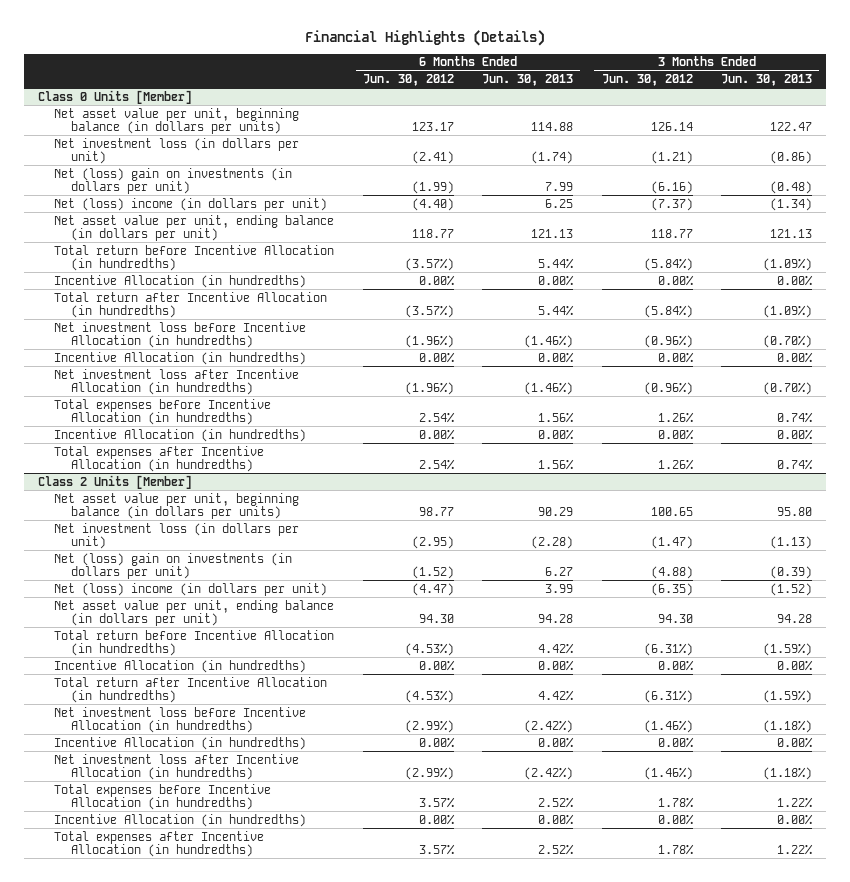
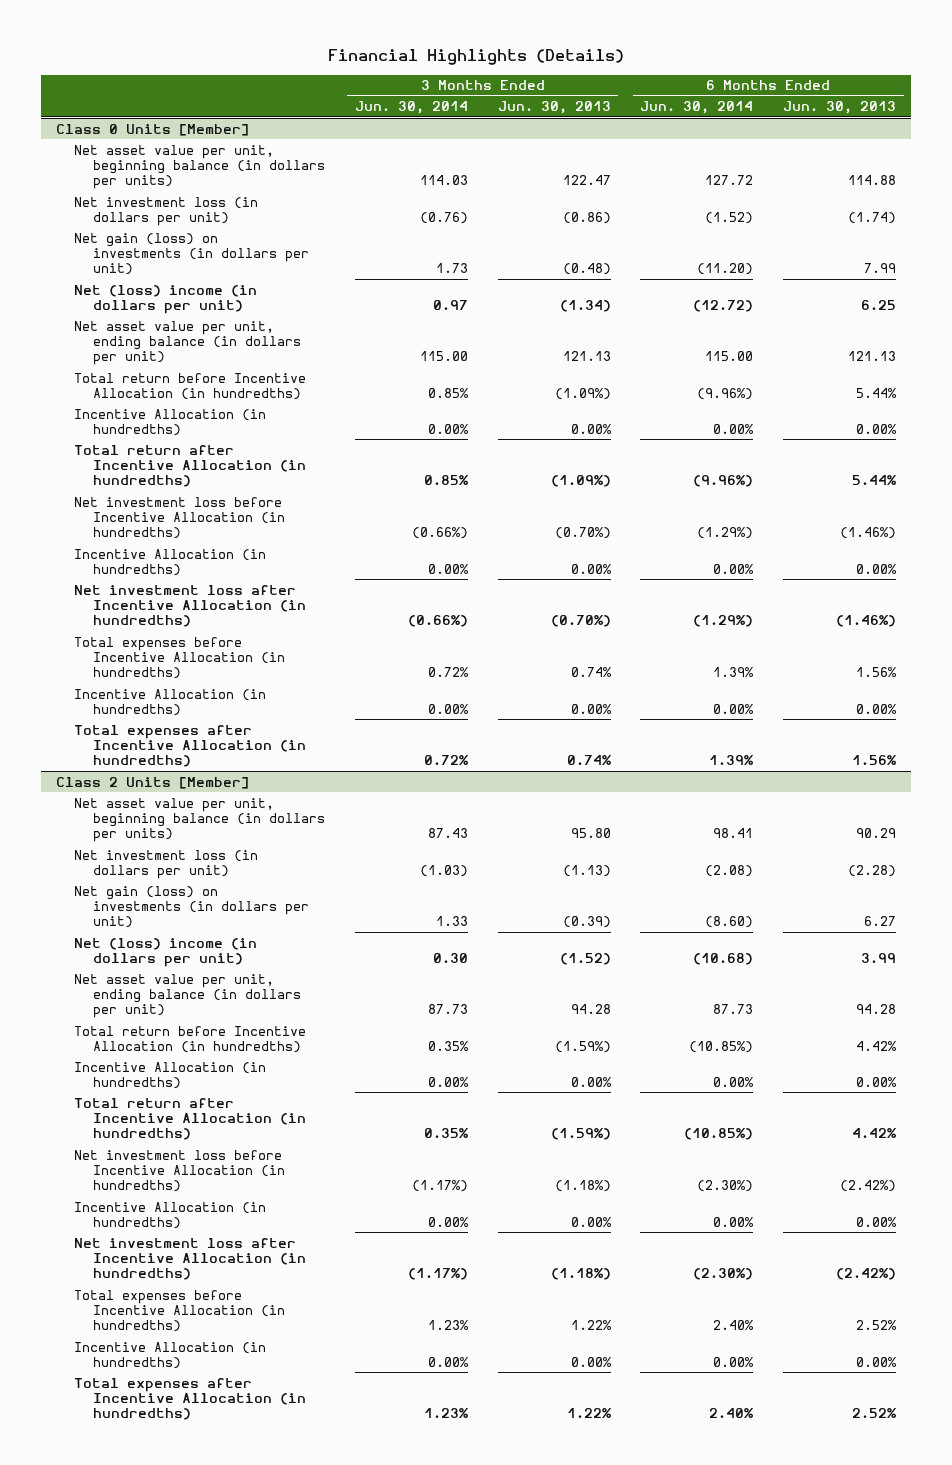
- | 6 Months Ended Jun. 30, 2012 | 6 Months Ended Jun. 30, 2013 | 3 Months Ended Jun. 30, 2012 | 3 Months Ended Jun. 30, 2013
+ | 3 Months Ended Jun. 30, 2014 | 3 Months Ended Jun. 30, 2013 | 6 Months Ended Jun. 30, 2014 | 6 Months Ended Jun. 30, 2013
@ Class 0 Units [Member]
- Net (loss) gain on investments (in dollars per unit) | (1.99) | 7.99 | (6.16) | (0.48)
+ Net gain (loss) on investments (in dollars per unit) | 1.73 | (0.48) | (11.20) | 7.99
@ Class 2 Units [Member]
- Net (loss) gain on investments (in dollars per unit) | (1.52) | 6.27 | (4.88) | (0.39)
+ Net gain (loss) on investments (in dollars per unit) | 1.33 | (0.39) | (8.60) | 6.27

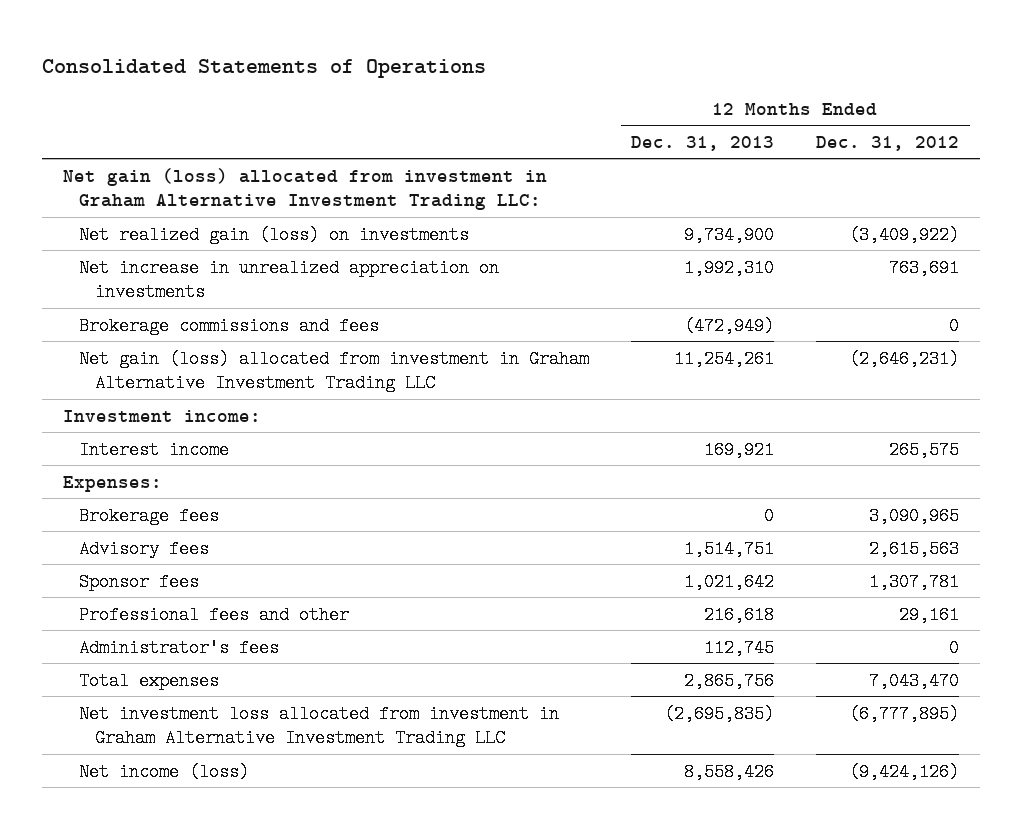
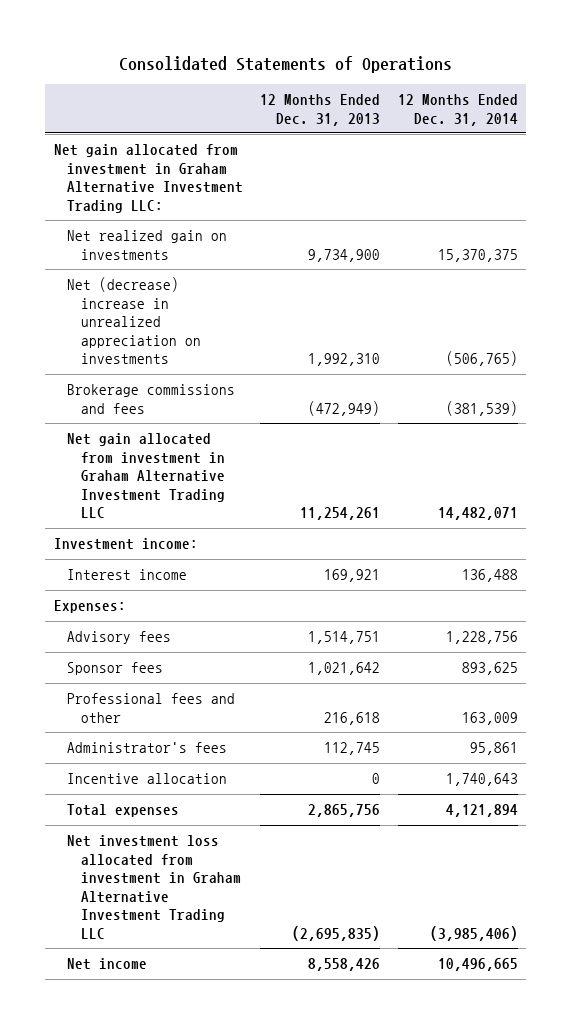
- | 12 Months Ended Dec. 31, 2013 | 12 Months Ended Dec. 31, 2012
+ | 12 Months Ended Dec. 31, 2013 | 12 Months Ended Dec. 31, 2014
- Net gain (loss) allocated from investment in Graham Alternative Investment Trading LLC:
- Net realized gain (loss) on investments | 9,734,900 | (3,409,922)
- Net increase in unrealized appreciation on investments | 1,992,310 | 763,691
+ Net gain allocated from investment in Graham Alternative Investment Trading LLC:
+ Net realized gain on investments | 9,734,900 | 15,370,375
+ Net (decrease) increase in unrealized appreciation on investments | 1,992,310 | (506,765)
- Net gain (loss) allocated from investment in Graham Alternative Investment Trading LLC | 11,254,261 | (2,646,231)
+ Net gain allocated from investment in Graham Alternative Investment Trading LLC | 11,254,261 | 14,482,071
- Brokerage fees | 0 | 3,090,965
+ Incentive allocation | 0 | 1,740,643
- Net income (loss) | 8,558,426 | (9,424,126)
+ Net income | 8,558,426 | 10,496,665

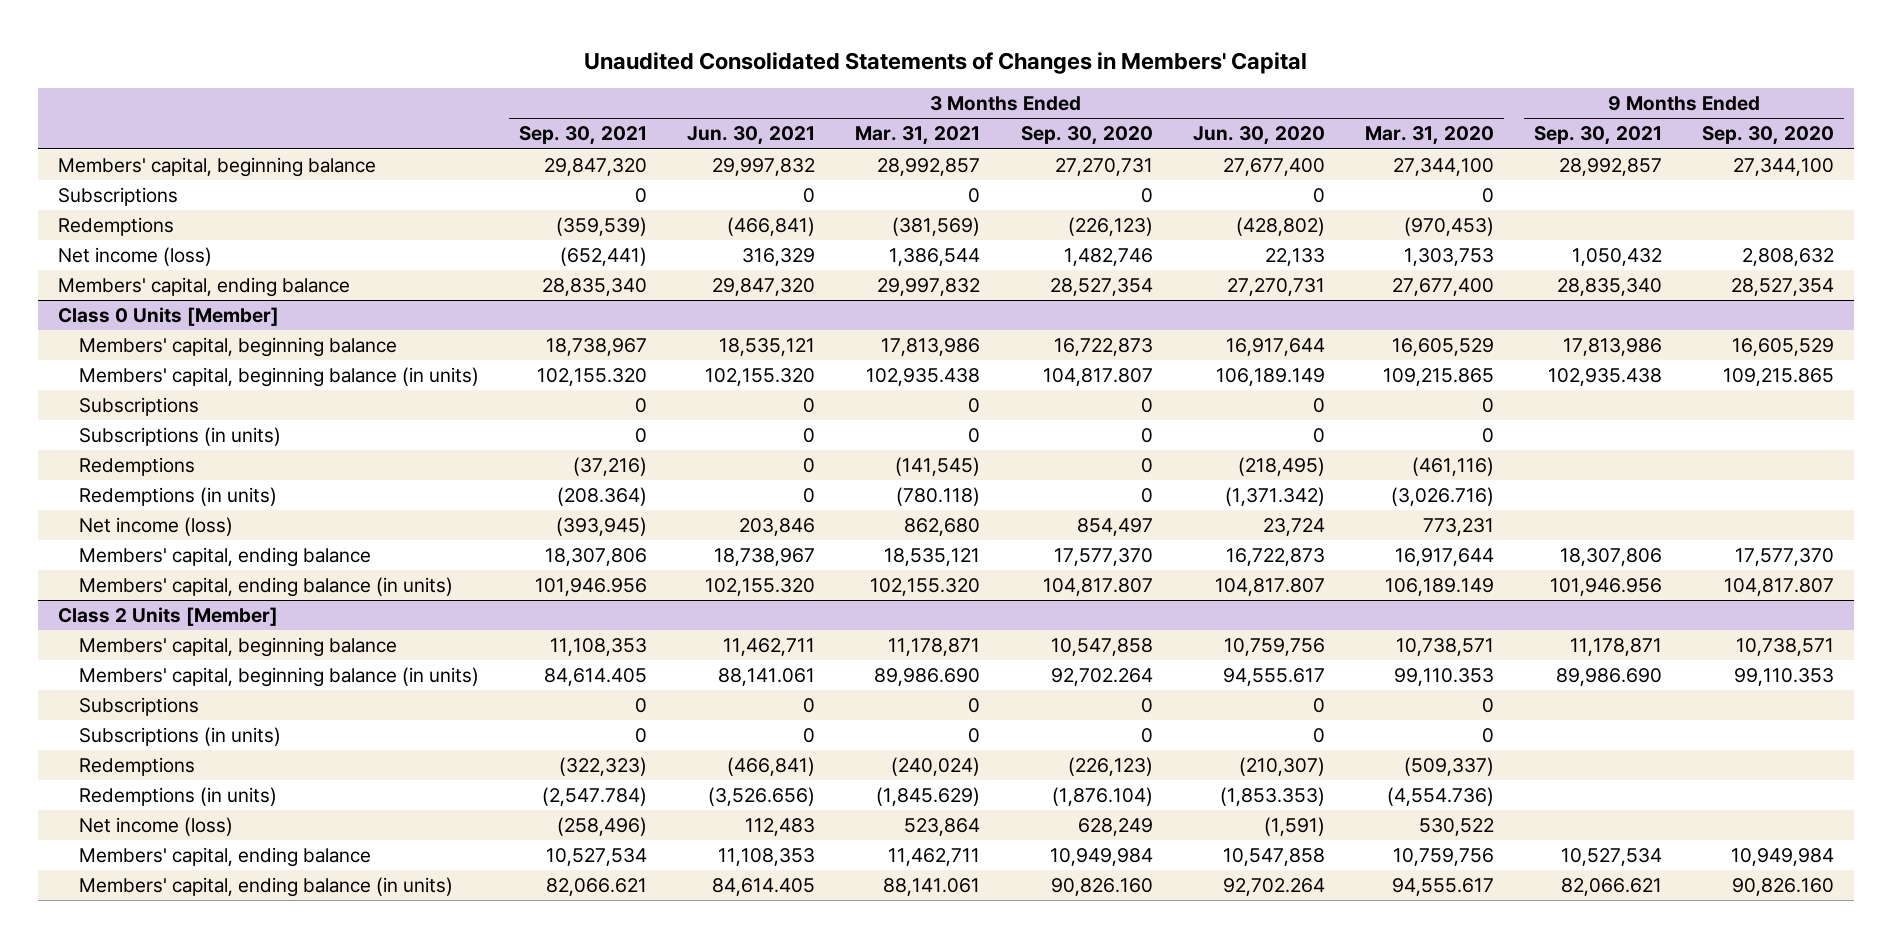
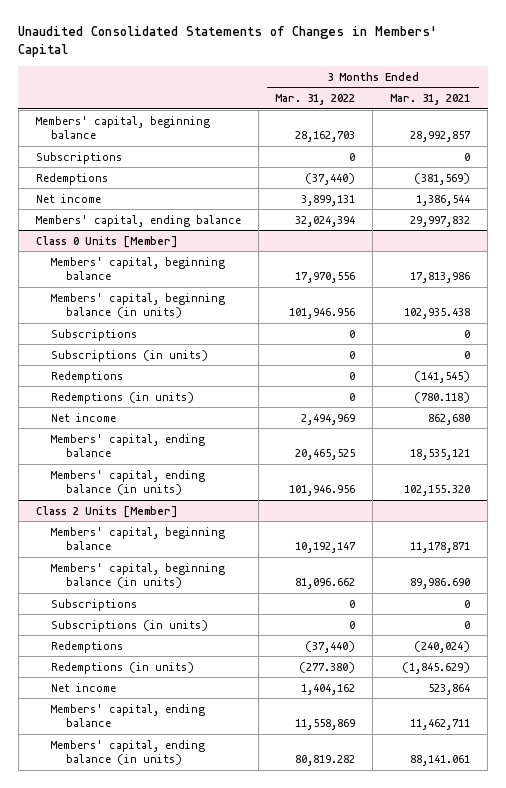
- | 3 Months Ended Sep. 30, 2021 | 3 Months Ended Jun. 30, 2021 | 3 Months Ended Mar. 31, 2021 | 3 Months Ended Sep. 30, 2020 | 3 Months Ended Jun. 30, 2020 | 3 Months Ended Mar. 31, 2020 | 9 Months Ended Sep. 30, 2021 | 9 Months Ended Sep. 30, 2020
+ | 3 Months Ended Mar. 31, 2022 | 3 Months Ended Mar. 31, 2021
- Net income (loss) | (652,441) | 316,329 | 1,386,544 | 1,482,746 | 22,133 | 1,303,753 | 1,050,432 | 2,808,632
+ Net income | 3,899,131 | 1,386,544
@ Class 0 Units [Member]
- Net income (loss) | (393,945) | 203,846 | 862,680 | 854,497 | 23,724 | 773,231 | |
+ Net income | 2,494,969 | 862,680
@ Class 2 Units [Member]
- Net income (loss) | (258,496) | 112,483 | 523,864 | 628,249 | (1,591) | 530,522 | |
+ Net income | 1,404,162 | 523,864

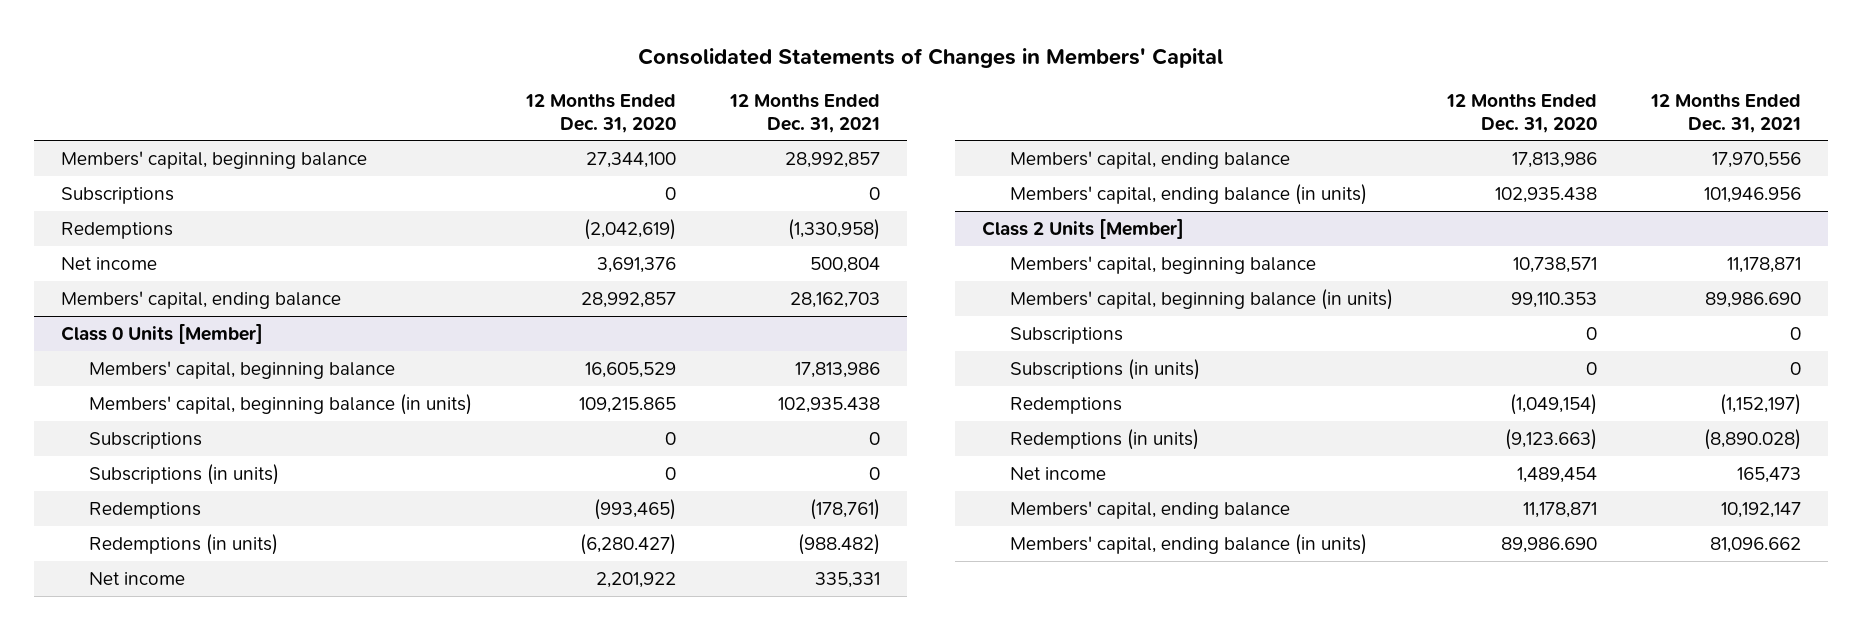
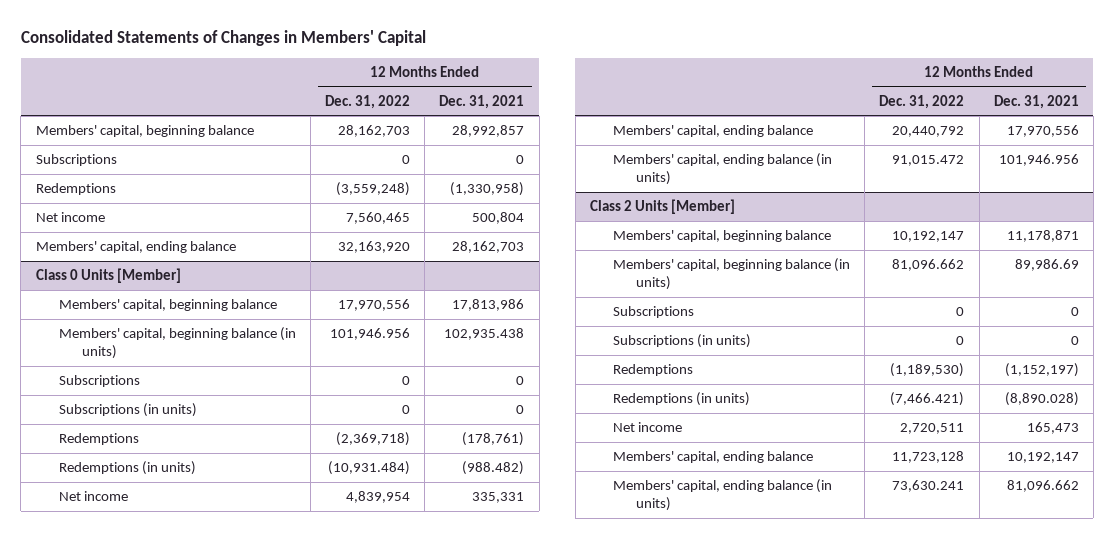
- | 12 Months Ended Dec. 31, 2020 | 12 Months Ended Dec. 31, 2021
+ | 12 Months Ended Dec. 31, 2022 | 12 Months Ended Dec. 31, 2021
@ Class 2 Units [Member]
- Members' capital, beginning balance (in units) | 99,110.353 | 89,986.690
+ Members' capital, beginning balance (in units) | 81,096.662 | 89,986.69

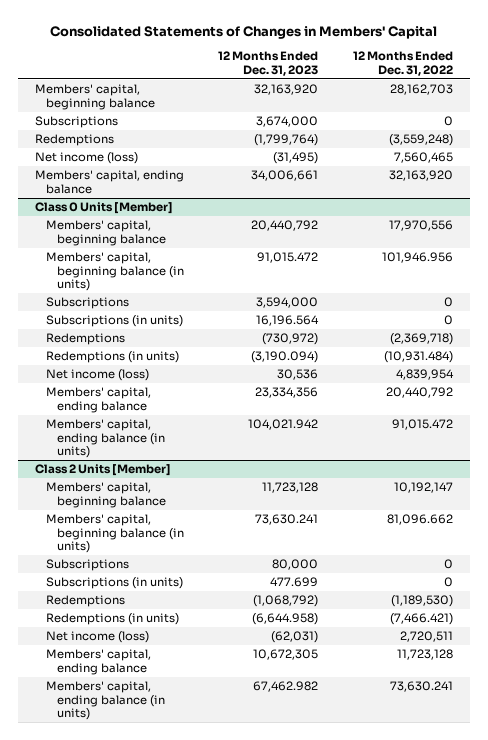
- | 12 Months Ended Dec. 31, 2022 | 12 Months Ended Dec. 31, 2021
+ | 12 Months Ended Dec. 31, 2023 | 12 Months Ended Dec. 31, 2022
- Net income | 7,560,465 | 500,804
+ Net income (loss) | (31,495) | 7,560,465
@ Class 0 Units [Member]
- Net income | 4,839,954 | 335,331
+ Net income (loss) | 30,536 | 4,839,954
@ Class 2 Units [Member]
- Net income | 2,720,511 | 165,473
+ Net income (loss) | (62,031) | 2,720,511

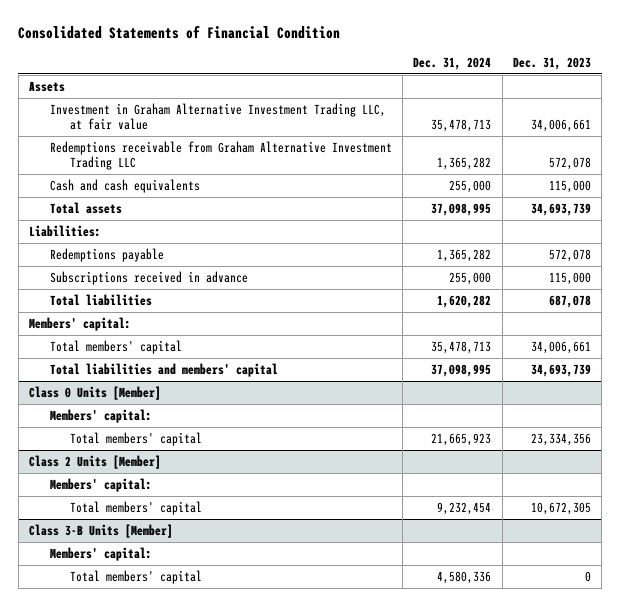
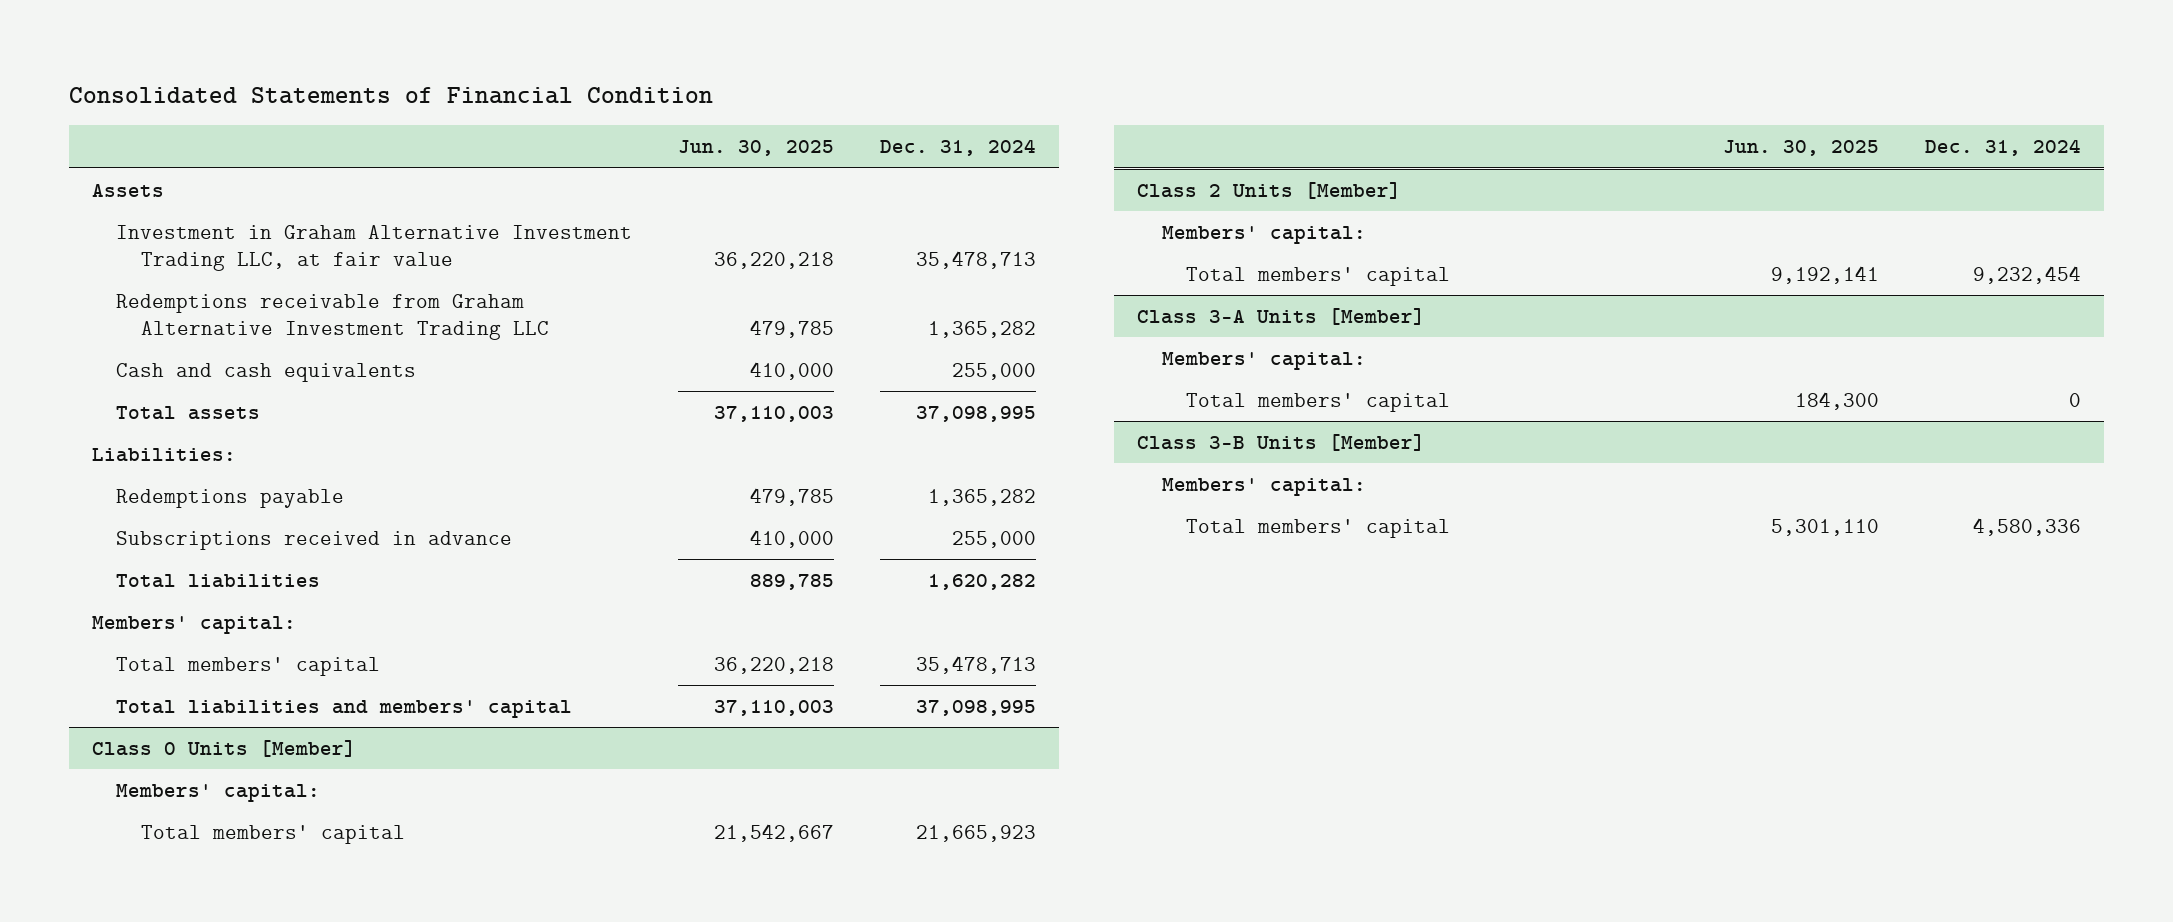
- | Dec. 31, 2024 | Dec. 31, 2023
+ | Jun. 30, 2025 | Dec. 31, 2024
+ Class 3-A Units [Member]
+ Members' capital:
+ Total members' capital | 184,300 | 0

